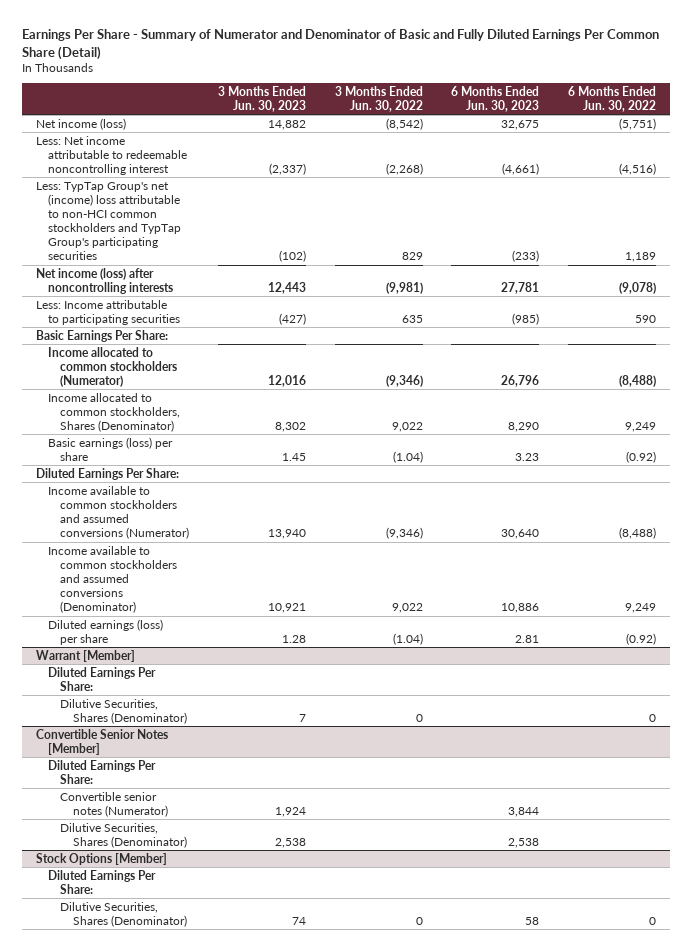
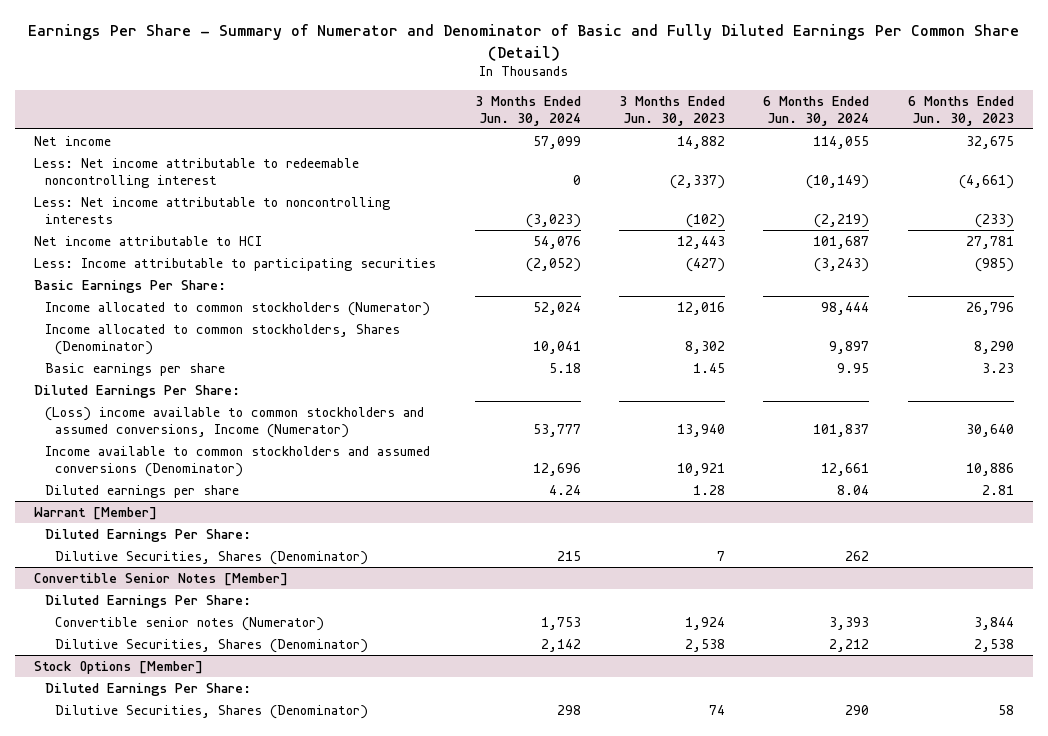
- | 3 Months Ended Jun. 30, 2023 | 3 Months Ended Jun. 30, 2022 | 6 Months Ended Jun. 30, 2023 | 6 Months Ended Jun. 30, 2022
+ | 3 Months Ended Jun. 30, 2024 | 3 Months Ended Jun. 30, 2023 | 6 Months Ended Jun. 30, 2024 | 6 Months Ended Jun. 30, 2023
- Net income (loss) | 14,882 | (8,542) | 32,675 | (5,751)
+ Net income | 57,099 | 14,882 | 114,055 | 32,675
- Less: TypTap Group's net (income) loss attributable to non-HCI common stockholders and TypTap Group's participating securities | (102) | 829 | (233) | 1,189
- Net income (loss) after noncontrolling interests | 12,443 | (9,981) | 27,781 | (9,078)
+ Less: Net income attributable to noncontrolling interests | (3,023) | (102) | (2,219) | (233)
+ Net income attributable to HCI | 54,076 | 12,443 | 101,687 | 27,781
- Basic earnings (loss) per share | 1.45 | (1.04) | 3.23 | (0.92)
+ Basic earnings per share | 5.18 | 1.45 | 9.95 | 3.23
- Income available to common stockholders and assumed conversions (Numerator) | 13,940 | (9,346) | 30,640 | (8,488)
+ (Loss) income available to common stockholders and assumed conversions, Income (Numerator) | 53,777 | 13,940 | 101,837 | 30,640
- Diluted earnings (loss) per share | 1.28 | (1.04) | 2.81 | (0.92)
+ Diluted earnings per share | 4.24 | 1.28 | 8.04 | 2.81

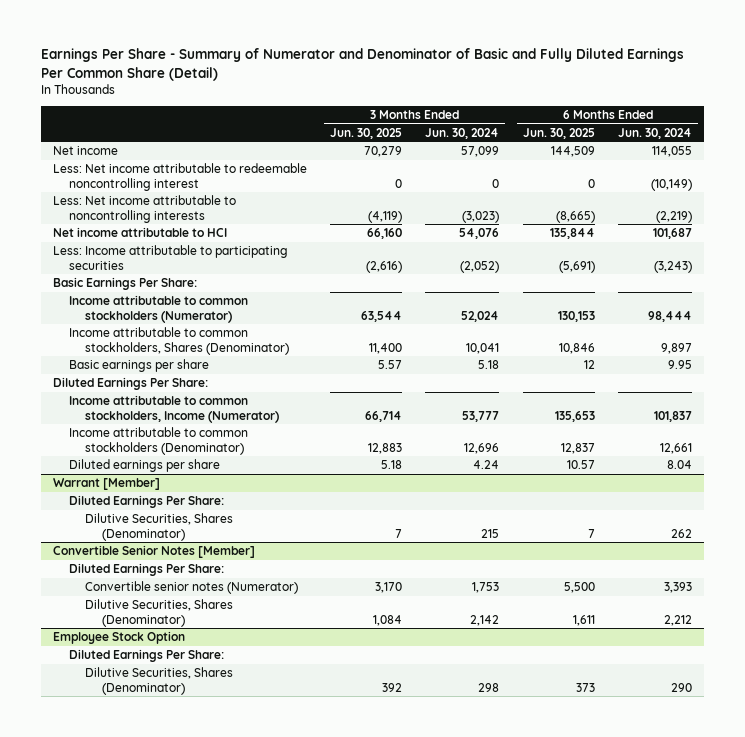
- | 3 Months Ended Jun. 30, 2024 | 3 Months Ended Jun. 30, 2023 | 6 Months Ended Jun. 30, 2024 | 6 Months Ended Jun. 30, 2023
+ | 3 Months Ended Jun. 30, 2025 | 3 Months Ended Jun. 30, 2024 | 6 Months Ended Jun. 30, 2025 | 6 Months Ended Jun. 30, 2024
- Income allocated to common stockholders (Numerator) | 52,024 | 12,016 | 98,444 | 26,796
- Income allocated to common stockholders, Shares (Denominator) | 10,041 | 8,302 | 9,897 | 8,290
+ Income attributable to common stockholders (Numerator) | 63,544 | 52,024 | 130,153 | 98,444
+ Income attributable to common stockholders, Shares (Denominator) | 11,400 | 10,041 | 10,846 | 9,897
- (Loss) income available to common stockholders and assumed conversions, Income (Numerator) | 53,777 | 13,940 | 101,837 | 30,640
- Income available to common stockholders and assumed conversions (Denominator) | 12,696 | 10,921 | 12,661 | 10,886
+ Income attributable to common stockholders, Income (Numerator) | 66,714 | 53,777 | 135,653 | 101,837
+ Income attributable to common stockholders (Denominator) | 12,883 | 12,696 | 12,837 | 12,661
- Stock Options [Member]
+ Employee Stock Option

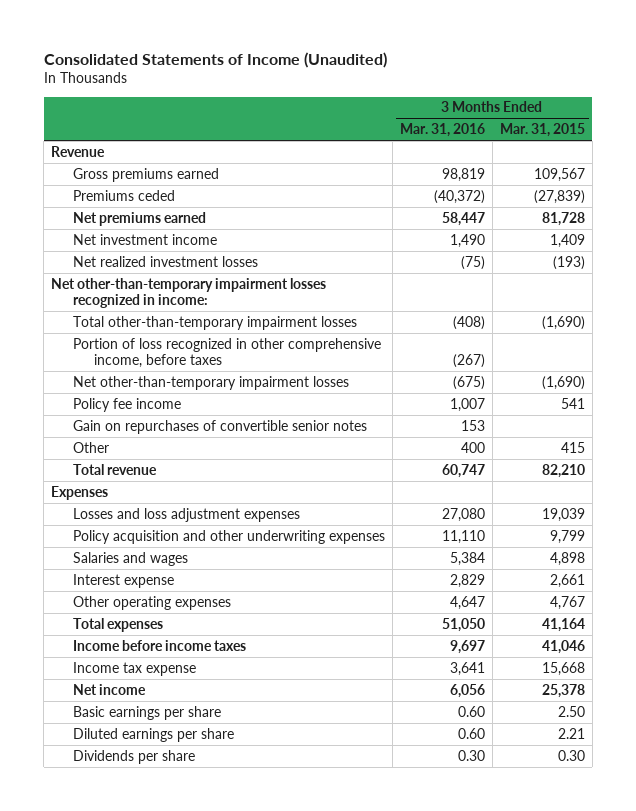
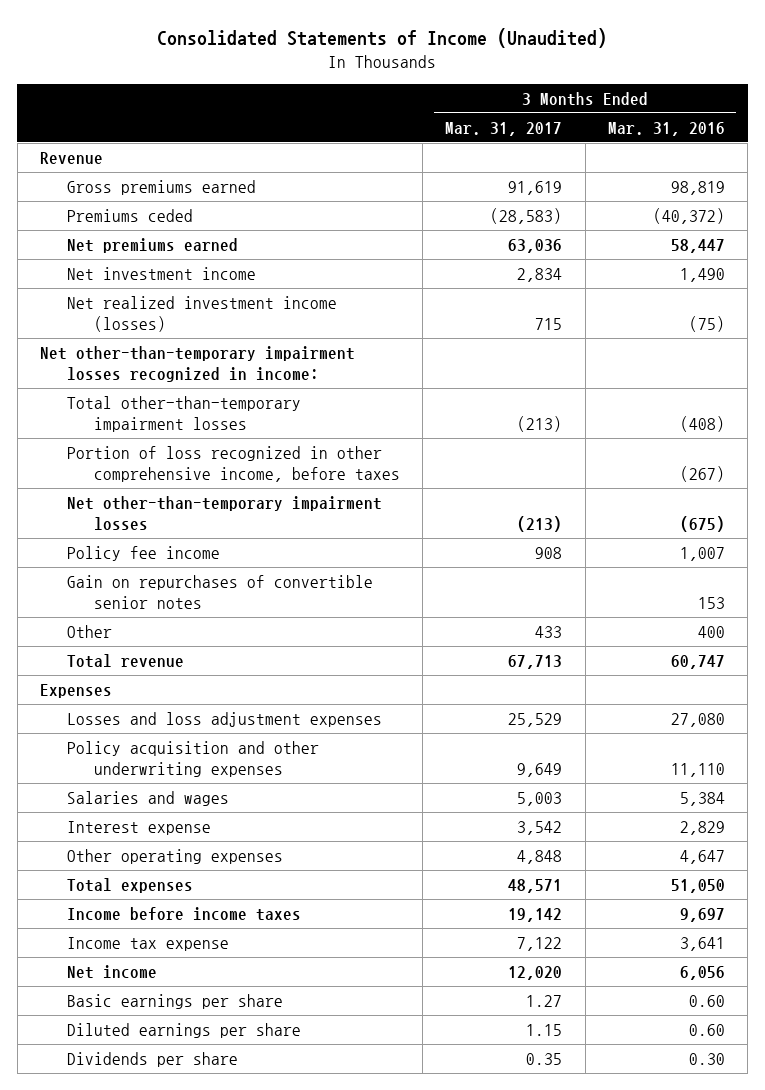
- | 3 Months Ended Mar. 31, 2016 | 3 Months Ended Mar. 31, 2015
+ | 3 Months Ended Mar. 31, 2017 | 3 Months Ended Mar. 31, 2016
- Net realized investment losses | (75) | (193)
+ Net realized investment income (losses) | 715 | (75)

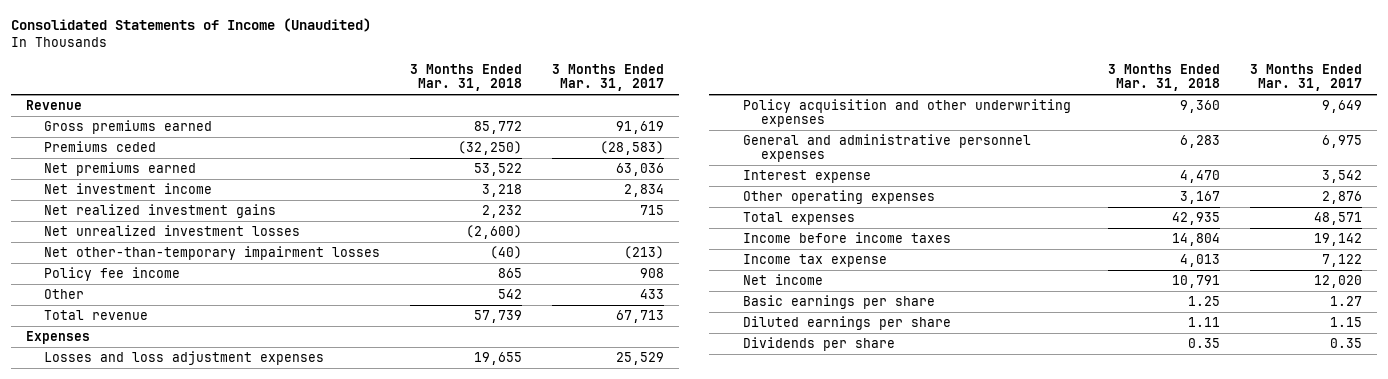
- | 3 Months Ended Mar. 31, 2017 | 3 Months Ended Mar. 31, 2016
+ | 3 Months Ended Mar. 31, 2018 | 3 Months Ended Mar. 31, 2017
- Net realized investment income (losses) | 715 | (75)
- Net other-than-temporary impairment losses recognized in income:
- Total other-than-temporary impairment losses | (213) | (408)
- Portion of loss recognized in other comprehensive income, before taxes | | (267)
+ Net realized investment gains | 2,232 | 715
+ Net unrealized investment losses | (2,600) |
- Gain on repurchases of convertible senior notes | | 153
- Salaries and wages | 5,003 | 5,384
+ General and administrative personnel expenses | 6,283 | 6,975
- Other operating expenses | 4,848 | 4,647
+ Other operating expenses | 3,167 | 2,876

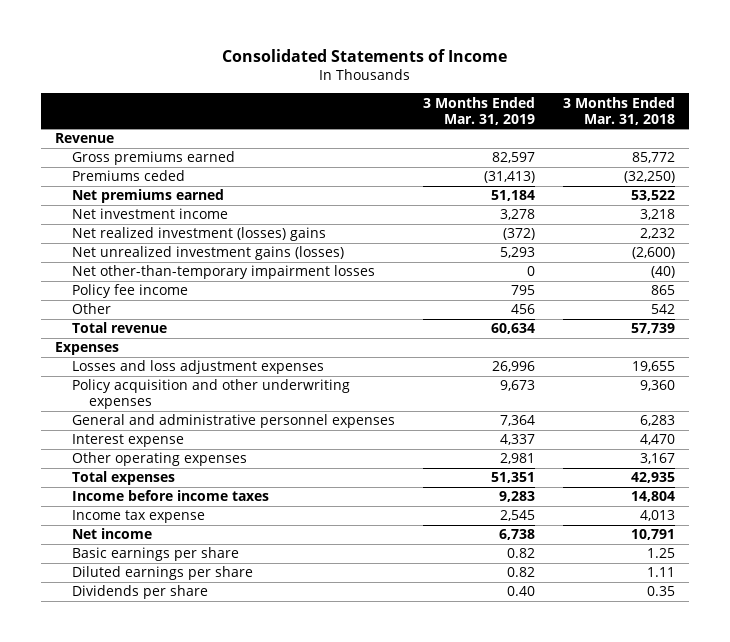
- Consolidated Statements of Income (Unaudited)
+ Consolidated Statements of Income
- | 3 Months Ended Mar. 31, 2018 | 3 Months Ended Mar. 31, 2017
+ | 3 Months Ended Mar. 31, 2019 | 3 Months Ended Mar. 31, 2018
- Net realized investment gains | 2,232 | 715
- Net unrealized investment losses | (2,600) |
+ Net realized investment (losses) gains | (372) | 2,232
+ Net unrealized investment gains (losses) | 5,293 | (2,600)

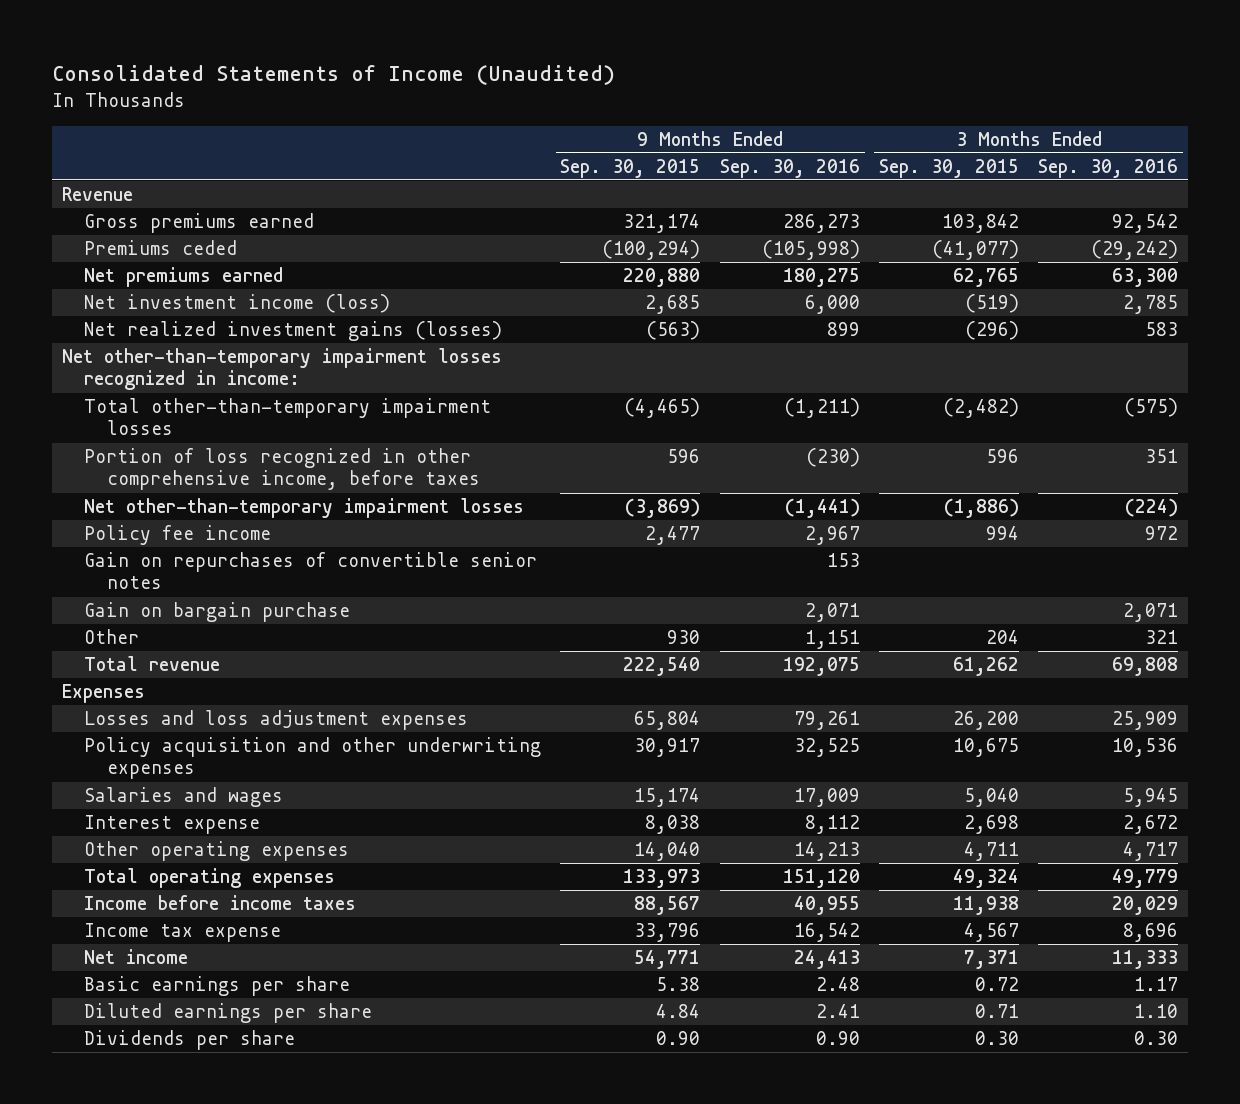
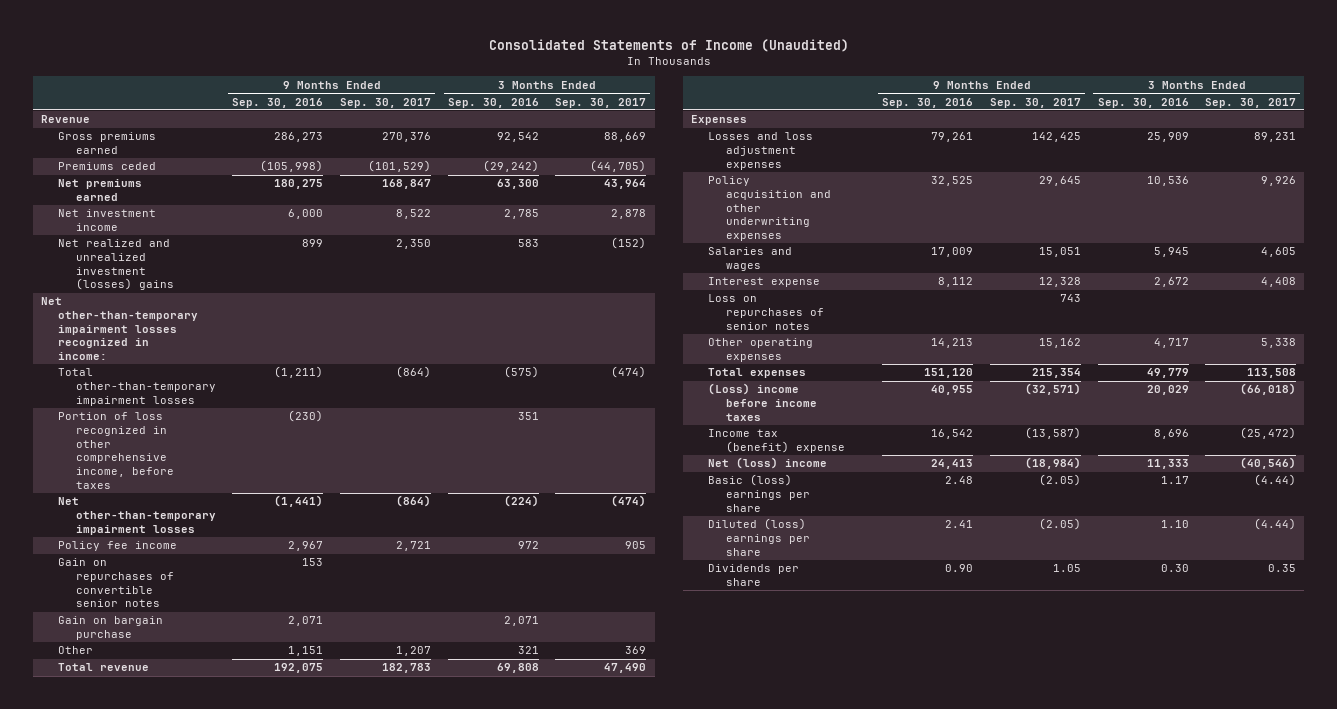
- | 9 Months Ended Sep. 30, 2015 | 9 Months Ended Sep. 30, 2016 | 3 Months Ended Sep. 30, 2015 | 3 Months Ended Sep. 30, 2016
+ | 9 Months Ended Sep. 30, 2016 | 9 Months Ended Sep. 30, 2017 | 3 Months Ended Sep. 30, 2016 | 3 Months Ended Sep. 30, 2017
- Net investment income (loss) | 2,685 | 6,000 | (519) | 2,785
- Net realized investment gains (losses) | (563) | 899 | (296) | 583
+ Net investment income | 6,000 | 8,522 | 2,785 | 2,878
+ Net realized and unrealized investment (losses) gains | 899 | 2,350 | 583 | (152)
+ Loss on repurchases of senior notes | | 743 | |
- Total operating expenses | 133,973 | 151,120 | 49,324 | 49,779
- Income before income taxes | 88,567 | 40,955 | 11,938 | 20,029
- Income tax expense | 33,796 | 16,542 | 4,567 | 8,696
- Net income | 54,771 | 24,413 | 7,371 | 11,333
- Basic earnings per share | 5.38 | 2.48 | 0.72 | 1.17
- Diluted earnings per share | 4.84 | 2.41 | 0.71 | 1.10
+ Total expenses | 151,120 | 215,354 | 49,779 | 113,508
+ (Loss) income before income taxes | 40,955 | (32,571) | 20,029 | (66,018)
+ Income tax (benefit) expense | 16,542 | (13,587) | 8,696 | (25,472)
+ Net (loss) income | 24,413 | (18,984) | 11,333 | (40,546)
+ Basic (loss) earnings per share | 2.48 | (2.05) | 1.17 | (4.44)
+ Diluted (loss) earnings per share | 2.41 | (2.05) | 1.10 | (4.44)

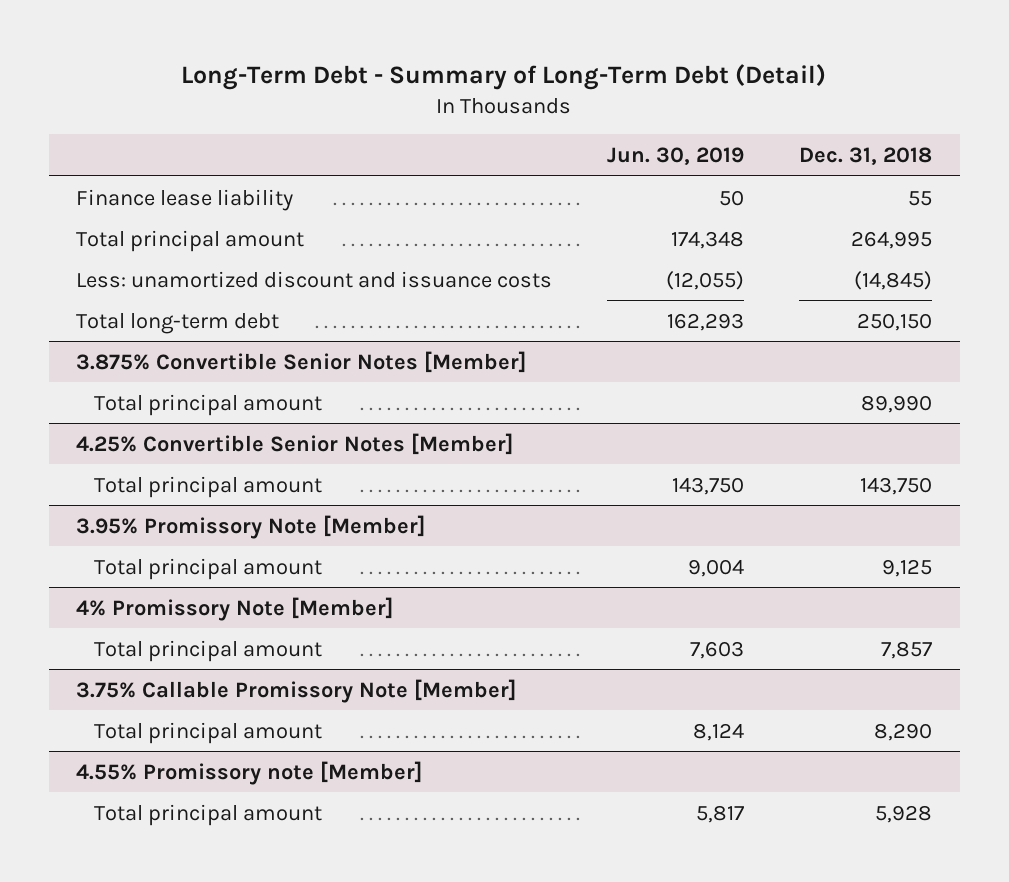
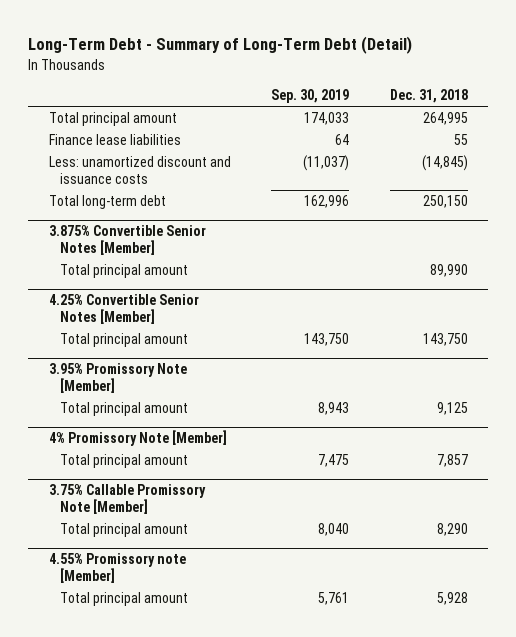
- | Jun. 30, 2019 | Dec. 31, 2018
+ | Sep. 30, 2019 | Dec. 31, 2018
- Finance lease liability | 50 | 55
+ Finance lease liabilities | 64 | 55

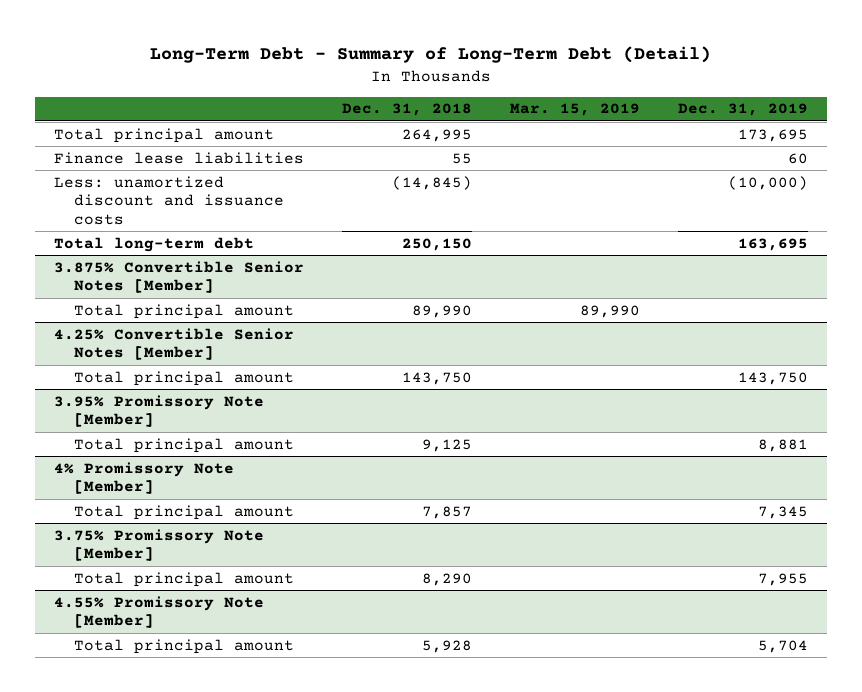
- | Sep. 30, 2019 | Dec. 31, 2018
+ | Dec. 31, 2018 | Mar. 15, 2019 | Dec. 31, 2019
- 3.75% Callable Promissory Note [Member]
+ 3.75% Promissory Note [Member]
- 4.55% Promissory note [Member]
+ 4.55% Promissory Note [Member]

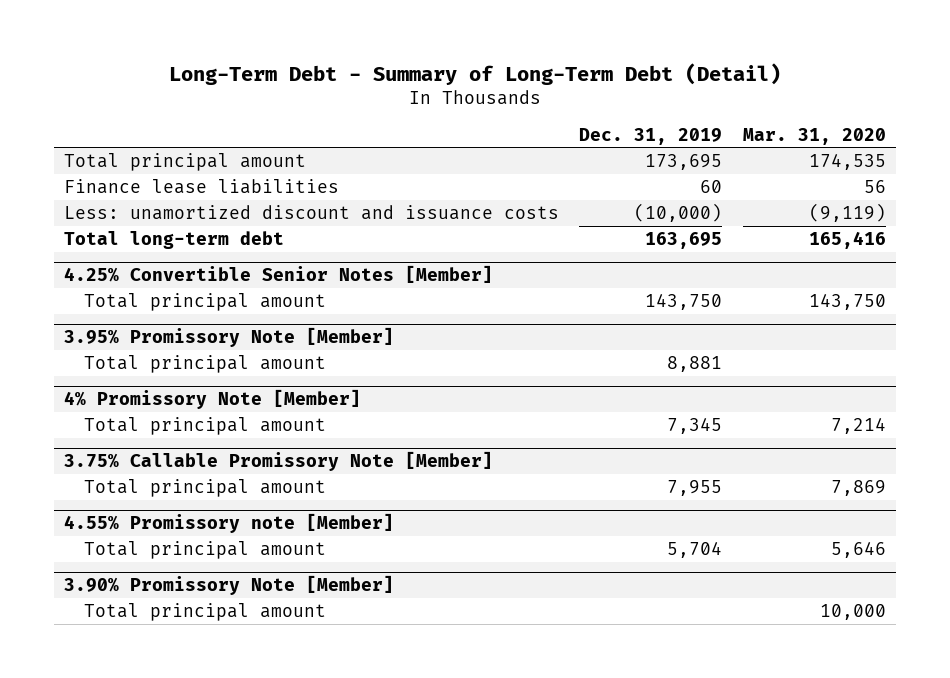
- | Dec. 31, 2018 | Mar. 15, 2019 | Dec. 31, 2019
+ | Dec. 31, 2019 | Mar. 31, 2020
- 3.875% Convertible Senior Notes [Member]
- Total principal amount | 89,990 | 89,990 |
- 3.75% Promissory Note [Member]
+ 3.75% Callable Promissory Note [Member]
- 4.55% Promissory Note [Member]
+ 4.55% Promissory note [Member]
+ 3.90% Promissory Note [Member]
+ Total principal amount | | 10,000

